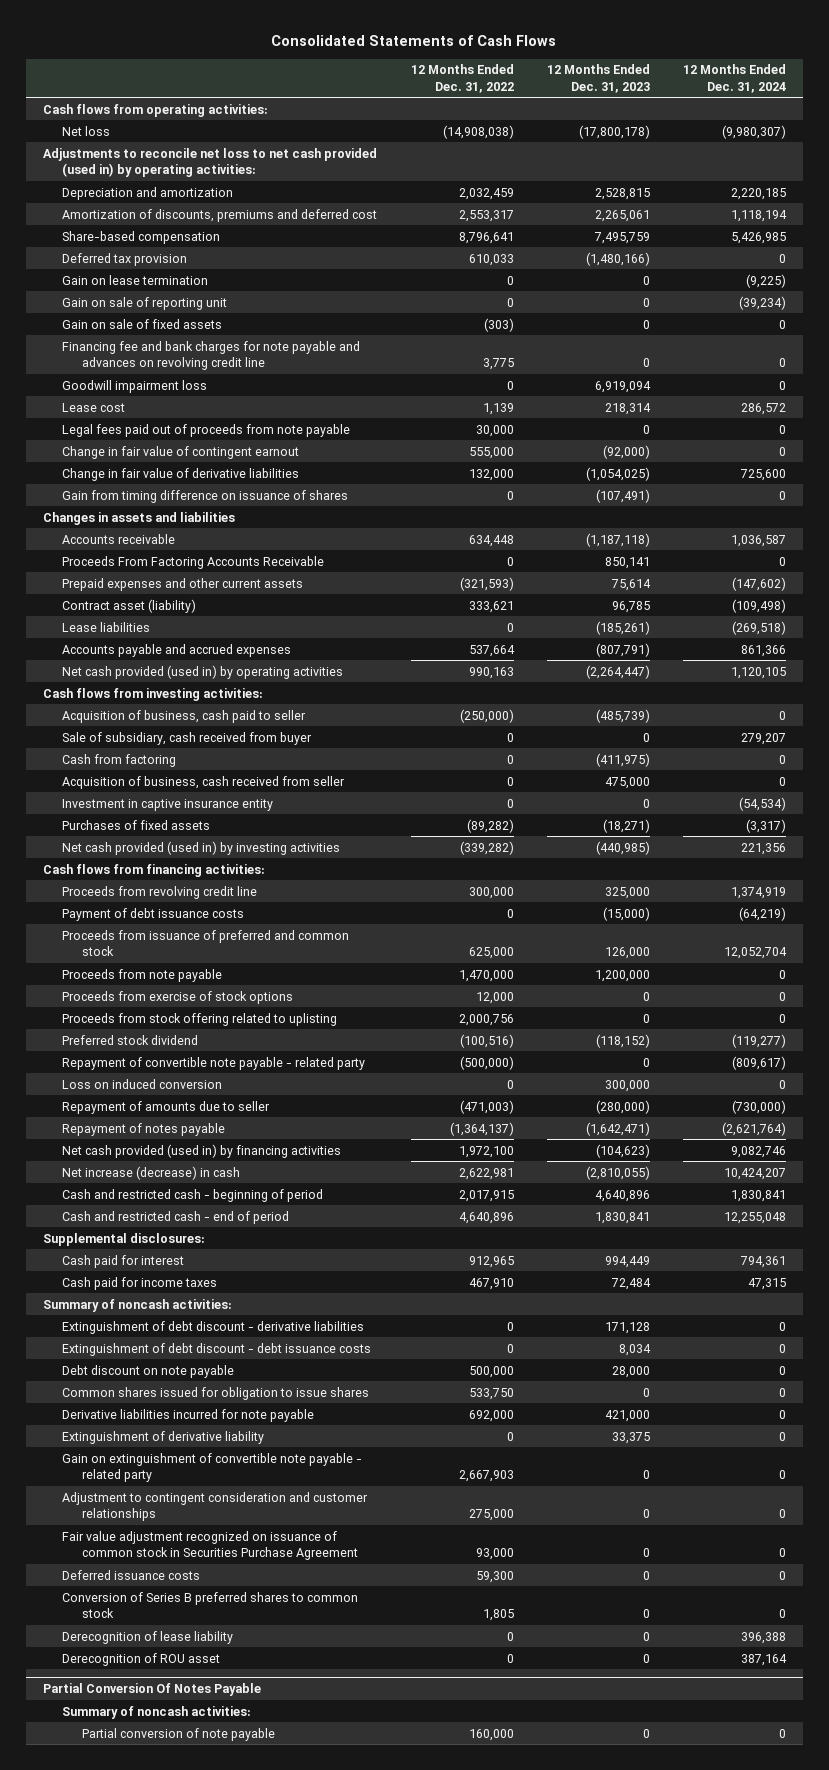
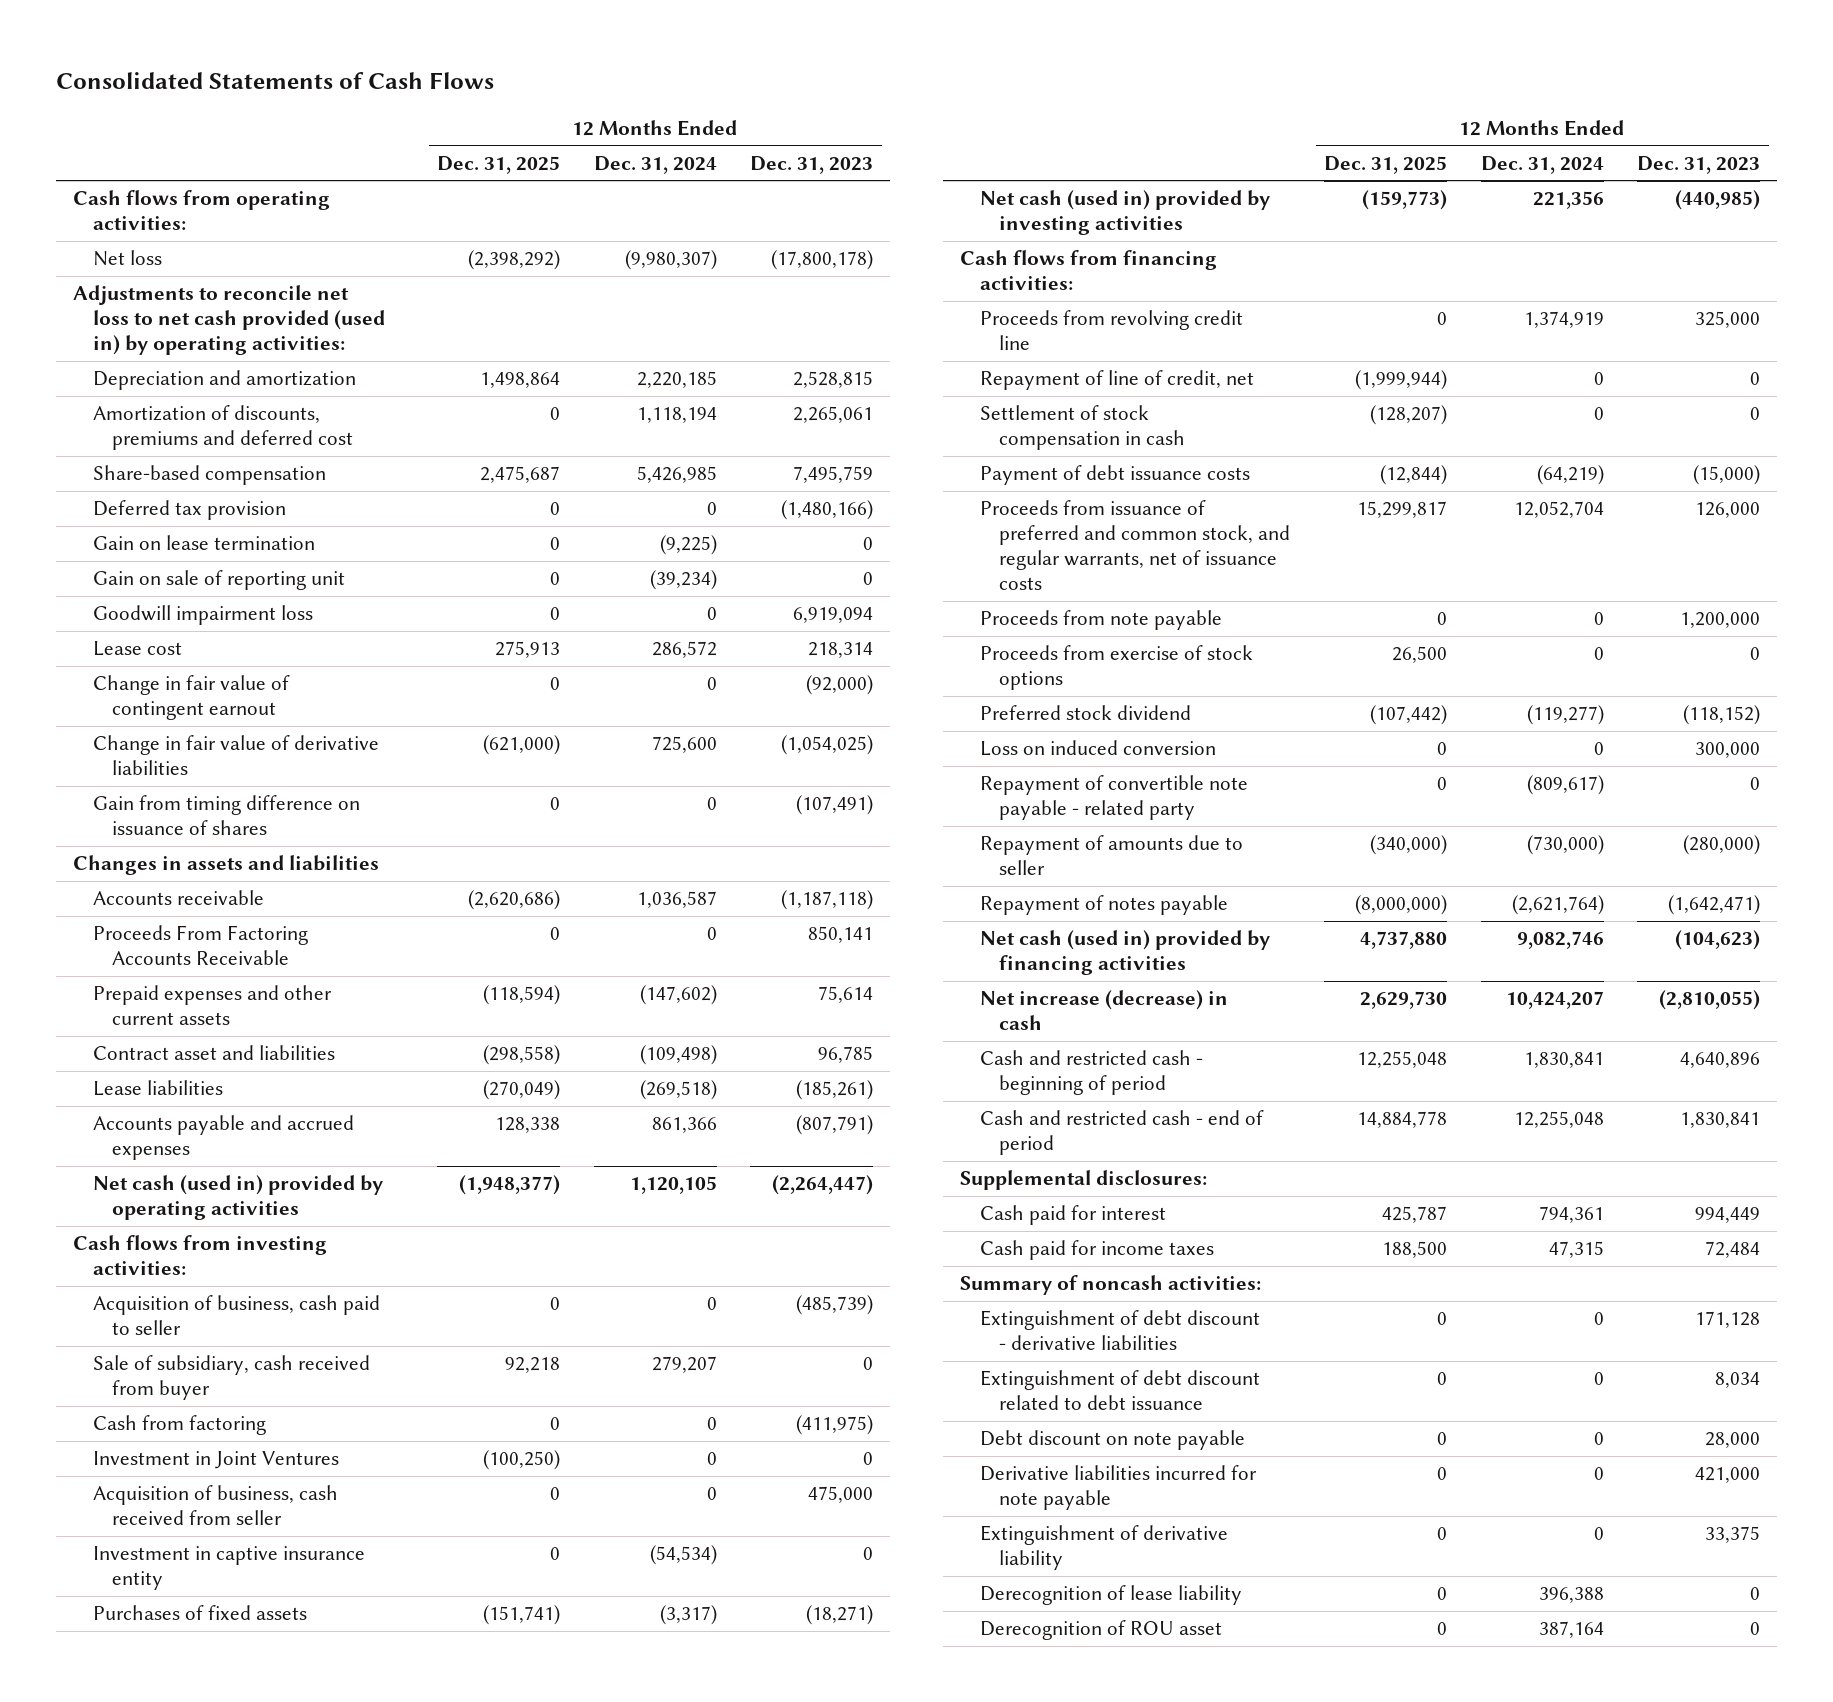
- | 12 Months Ended Dec. 31, 2022 | 12 Months Ended Dec. 31, 2023 | 12 Months Ended Dec. 31, 2024
+ | 12 Months Ended Dec. 31, 2025 | 12 Months Ended Dec. 31, 2024 | 12 Months Ended Dec. 31, 2023
- Gain on sale of fixed assets | (303) | 0 | 0
- Financing fee and bank charges for note payable and advances on revolving credit line | 3,775 | 0 | 0
- Legal fees paid out of proceeds from note payable | 30,000 | 0 | 0
- Contract asset (liability) | 333,621 | 96,785 | (109,498)
+ Contract asset and liabilities | (298,558) | (109,498) | 96,785
- Net cash provided (used in) by operating activities | 990,163 | (2,264,447) | 1,120,105
+ Net cash (used in) provided by operating activities | (1,948,377) | 1,120,105 | (2,264,447)
+ Investment in Joint Ventures | (100,250) | 0 | 0
- Net cash provided (used in) by investing activities | (339,282) | (440,985) | 221,356
+ Net cash (used in) provided by investing activities | (159,773) | 221,356 | (440,985)
+ Repayment of line of credit, net | (1,999,944) | 0 | 0
+ Settlement of stock compensation in cash | (128,207) | 0 | 0
- Proceeds from issuance of preferred and common stock | 625,000 | 126,000 | 12,052,704
+ Proceeds from issuance of preferred and common stock, and regular warrants, net of issuance costs | 15,299,817 | 12,052,704 | 126,000
- Proceeds from stock offering related to uplisting | 2,000,756 | 0 | 0
moved down: Repayment of convertible note payable - related party | 0 | (809,617) | 0
- Net cash provided (used in) by financing activities | 1,972,100 | (104,623) | 9,082,746
+ Net cash (used in) provided by financing activities | 4,737,880 | 9,082,746 | (104,623)
- Extinguishment of debt discount - debt issuance costs | 0 | 8,034 | 0
+ Extinguishment of debt discount related to debt issuance | 0 | 0 | 8,034
- Common shares issued for obligation to issue shares | 533,750 | 0 | 0
- Gain on extinguishment of convertible note payable - related party | 2,667,903 | 0 | 0
- Adjustment to contingent consideration and customer relationships | 275,000 | 0 | 0
- Fair value adjustment recognized on issuance of common stock in Securities Purchase Agreement | 93,000 | 0 | 0
- Deferred issuance costs | 59,300 | 0 | 0
- Conversion of Series B preferred shares to common stock | 1,805 | 0 | 0
- Partial Conversion Of Notes Payable
- Summary of noncash activities:
- Partial conversion of note payable | 160,000 | 0 | 0

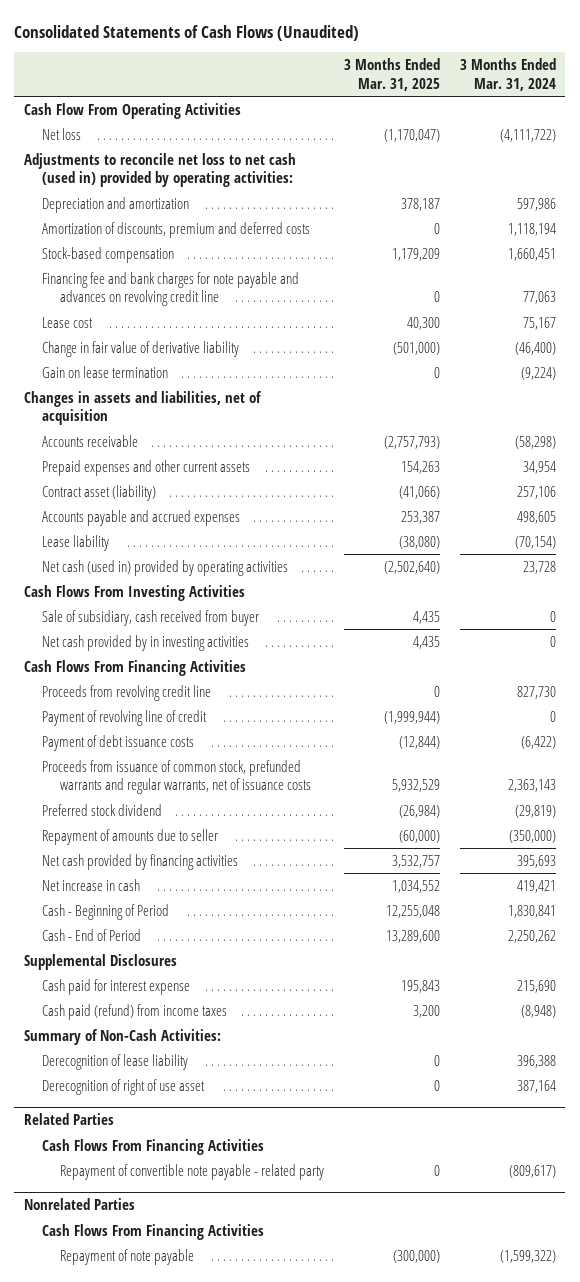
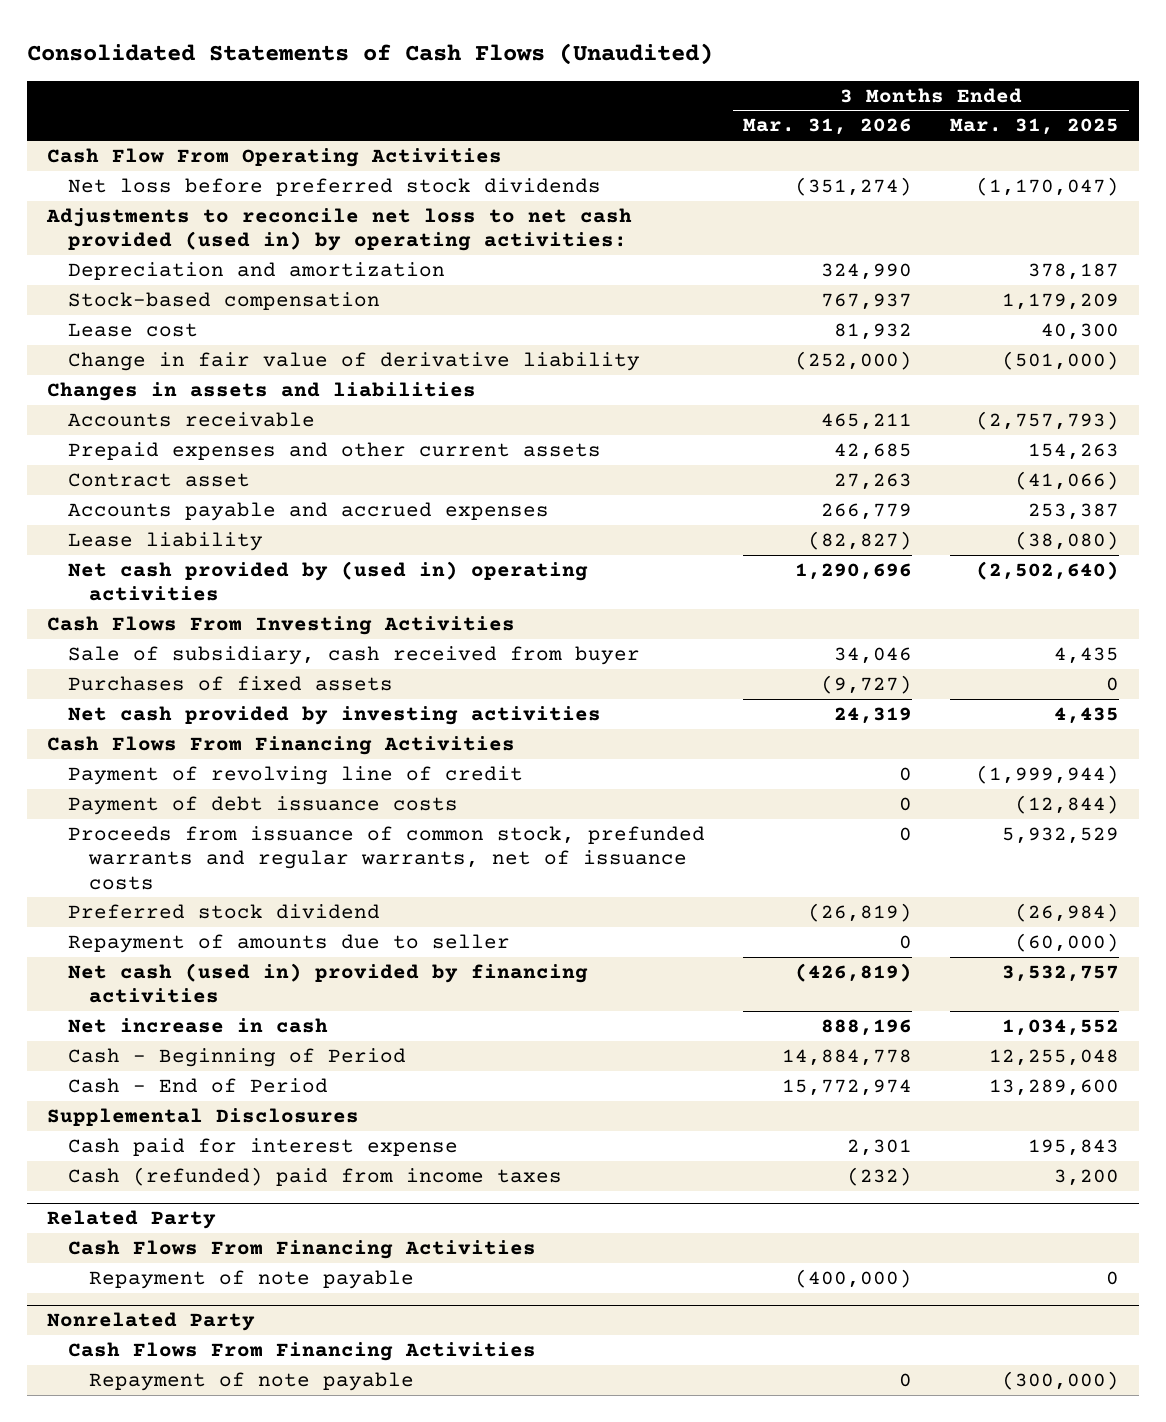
- | 3 Months Ended Mar. 31, 2025 | 3 Months Ended Mar. 31, 2024
+ | 3 Months Ended Mar. 31, 2026 | 3 Months Ended Mar. 31, 2025
- Net loss | (1,170,047) | (4,111,722)
- Adjustments to reconcile net loss to net cash (used in) provided by operating activities:
+ Net loss before preferred stock dividends | (351,274) | (1,170,047)
+ Adjustments to reconcile net loss to net cash provided (used in) by operating activities:
- Amortization of discounts, premium and deferred costs | 0 | 1,118,194
- Financing fee and bank charges for note payable and advances on revolving credit line | 0 | 77,063
- Gain on lease termination | 0 | (9,224)
- Changes in assets and liabilities, net of acquisition
+ Changes in assets and liabilities
- Contract asset (liability) | (41,066) | 257,106
+ Contract asset | 27,263 | (41,066)
- Net cash (used in) provided by operating activities | (2,502,640) | 23,728
+ Net cash provided by (used in) operating activities | 1,290,696 | (2,502,640)
- Net cash provided by in investing activities | 4,435 | 0
+ Purchases of fixed assets | (9,727) | 0
+ Net cash provided by investing activities | 24,319 | 4,435
- Proceeds from revolving credit line | 0 | 827,730
- Net cash provided by financing activities | 3,532,757 | 395,693
+ Net cash (used in) provided by financing activities | (426,819) | 3,532,757
- Cash paid (refund) from income taxes | 3,200 | (8,948)
- Summary of Non-Cash Activities:
- Derecognition of lease liability | 0 | 396,388
- Derecognition of right of use asset | 0 | 387,164
- Related Parties
+ Cash (refunded) paid from income taxes | (232) | 3,200
+ Related Party
- Repayment of convertible note payable - related party | 0 | (809,617)
- Nonrelated Parties
+ Repayment of note payable | (400,000) | 0
+ Nonrelated Party

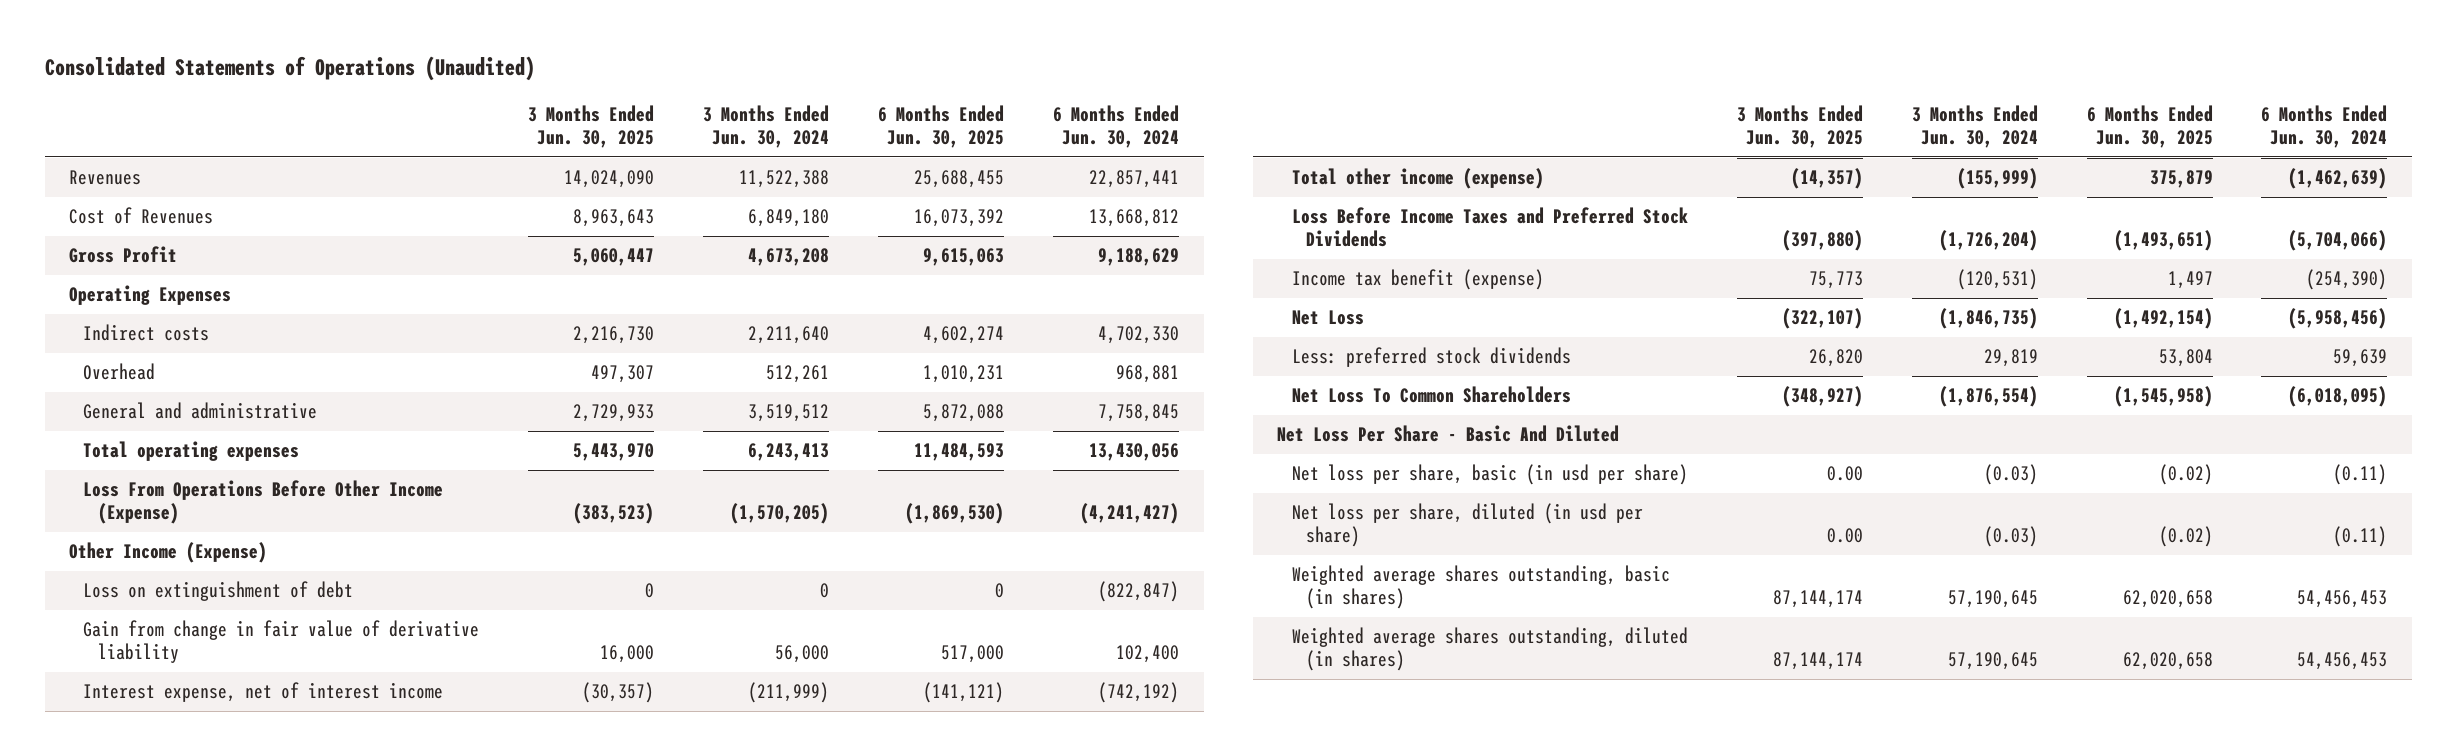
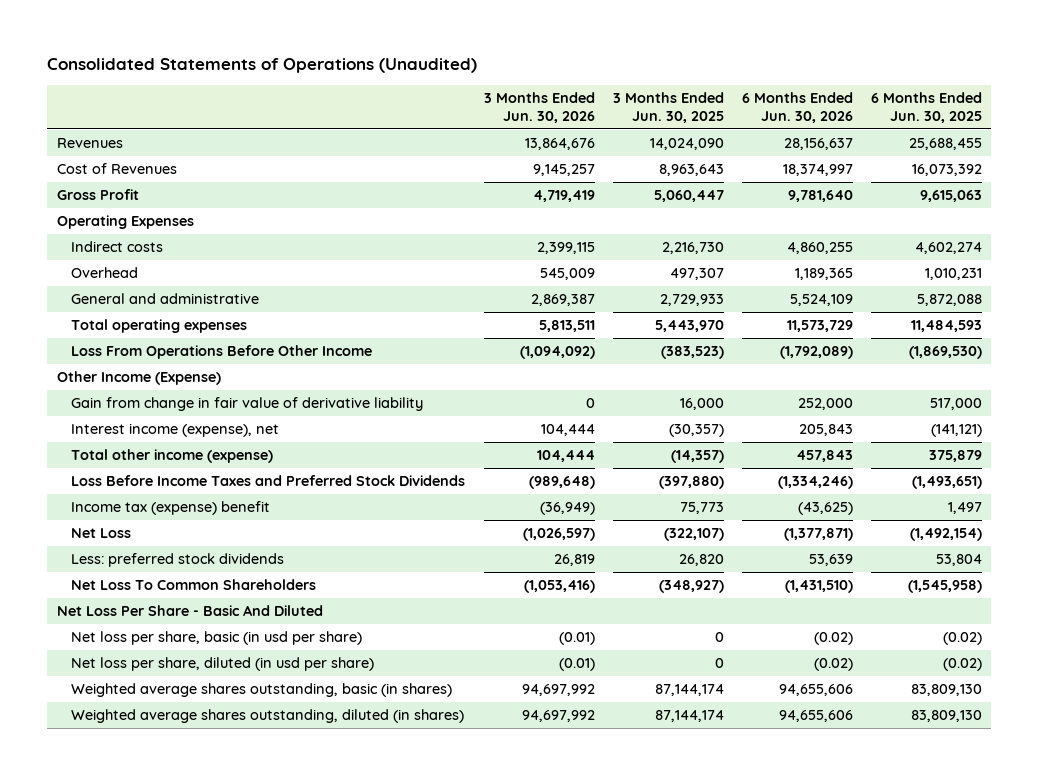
- | 3 Months Ended Jun. 30, 2025 | 3 Months Ended Jun. 30, 2024 | 6 Months Ended Jun. 30, 2025 | 6 Months Ended Jun. 30, 2024
+ | 3 Months Ended Jun. 30, 2026 | 3 Months Ended Jun. 30, 2025 | 6 Months Ended Jun. 30, 2026 | 6 Months Ended Jun. 30, 2025
- Loss From Operations Before Other Income (Expense) | (383,523) | (1,570,205) | (1,869,530) | (4,241,427)
+ Loss From Operations Before Other Income | (1,094,092) | (383,523) | (1,792,089) | (1,869,530)
- Loss on extinguishment of debt | 0 | 0 | 0 | (822,847)
- Interest expense, net of interest income | (30,357) | (211,999) | (141,121) | (742,192)
+ Interest income (expense), net | 104,444 | (30,357) | 205,843 | (141,121)
- Income tax benefit (expense) | 75,773 | (120,531) | 1,497 | (254,390)
+ Income tax (expense) benefit | (36,949) | 75,773 | (43,625) | 1,497
- Net loss per share, basic (in usd per share) | 0.00 | (0.03) | (0.02) | (0.11)
- Net loss per share, diluted (in usd per share) | 0.00 | (0.03) | (0.02) | (0.11)
- Weighted average shares outstanding, basic (in shares) | 87,144,174 | 57,190,645 | 62,020,658 | 54,456,453
- Weighted average shares outstanding, diluted (in shares) | 87,144,174 | 57,190,645 | 62,020,658 | 54,456,453
+ Net loss per share, basic (in usd per share) | (0.01) | 0 | (0.02) | (0.02)
+ Net loss per share, diluted (in usd per share) | (0.01) | 0 | (0.02) | (0.02)
+ Weighted average shares outstanding, basic (in shares) | 94,697,992 | 87,144,174 | 94,655,606 | 83,809,130
+ Weighted average shares outstanding, diluted (in shares) | 94,697,992 | 87,144,174 | 94,655,606 | 83,809,130

